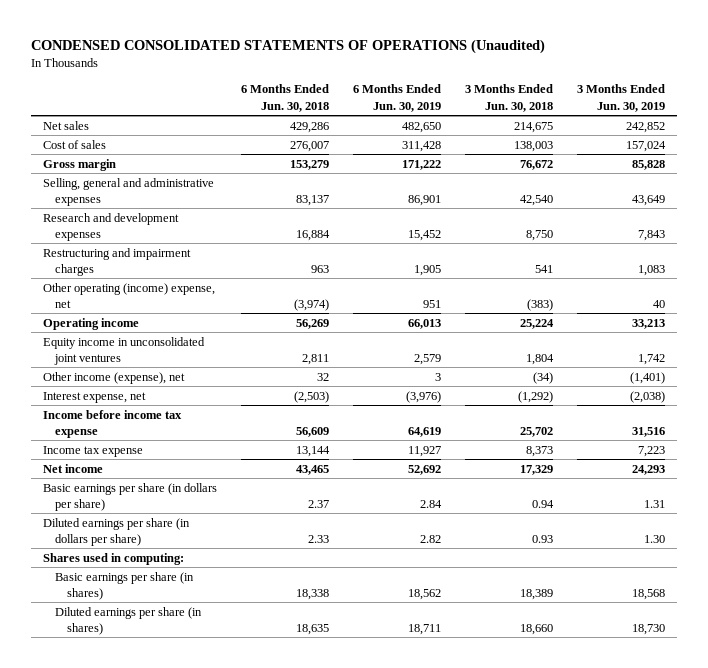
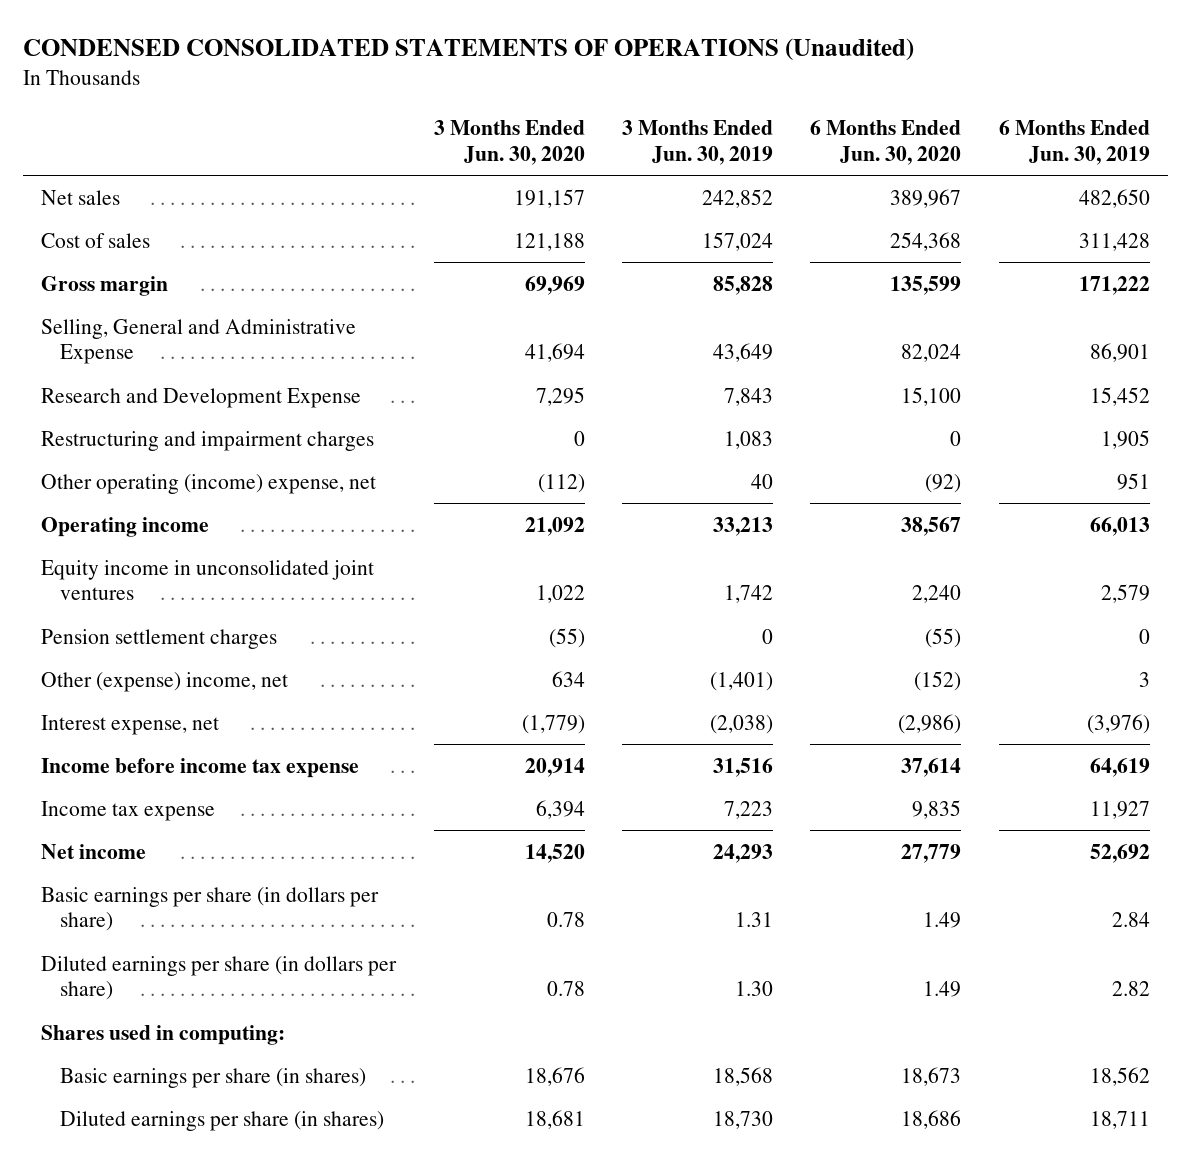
- | 6 Months Ended Jun. 30, 2018 | 6 Months Ended Jun. 30, 2019 | 3 Months Ended Jun. 30, 2018 | 3 Months Ended Jun. 30, 2019
+ | 3 Months Ended Jun. 30, 2020 | 3 Months Ended Jun. 30, 2019 | 6 Months Ended Jun. 30, 2020 | 6 Months Ended Jun. 30, 2019
- Selling, general and administrative expenses | 83,137 | 86,901 | 42,540 | 43,649
- Research and development expenses | 16,884 | 15,452 | 8,750 | 7,843
+ Selling, General and Administrative Expense | 41,694 | 43,649 | 82,024 | 86,901
+ Research and Development Expense | 7,295 | 7,843 | 15,100 | 15,452
- Other income (expense), net | 32 | 3 | (34) | (1,401)
+ Pension settlement charges | (55) | 0 | (55) | 0
+ Other (expense) income, net | 634 | (1,401) | (152) | 3

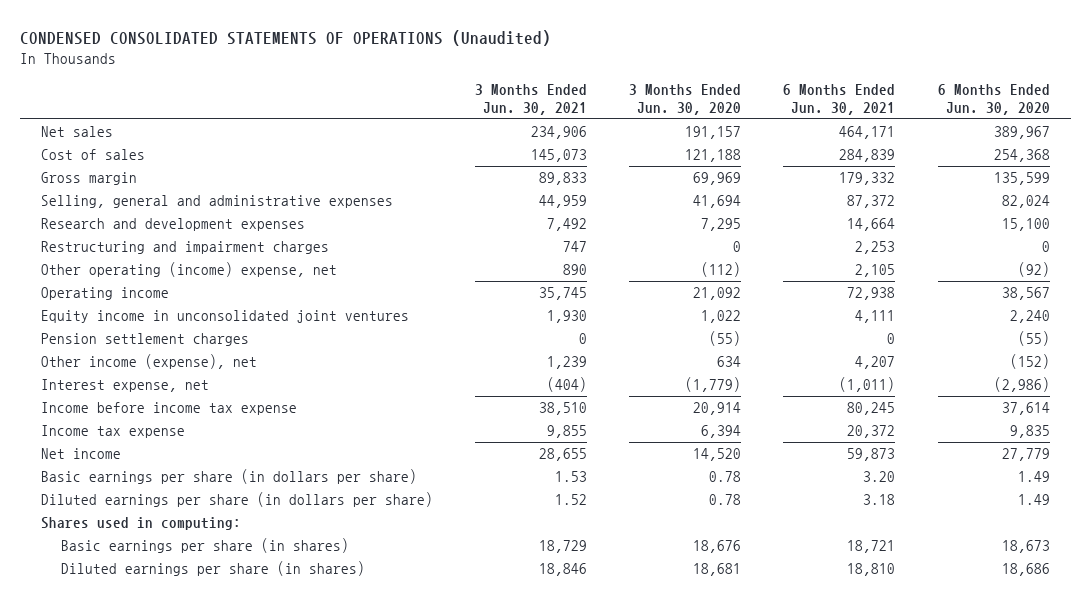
- | 3 Months Ended Jun. 30, 2020 | 3 Months Ended Jun. 30, 2019 | 6 Months Ended Jun. 30, 2020 | 6 Months Ended Jun. 30, 2019
+ | 3 Months Ended Jun. 30, 2021 | 3 Months Ended Jun. 30, 2020 | 6 Months Ended Jun. 30, 2021 | 6 Months Ended Jun. 30, 2020
- Selling, General and Administrative Expense | 41,694 | 43,649 | 82,024 | 86,901
- Research and Development Expense | 7,295 | 7,843 | 15,100 | 15,452
+ Selling, general and administrative expenses | 44,959 | 41,694 | 87,372 | 82,024
+ Research and development expenses | 7,492 | 7,295 | 14,664 | 15,100
- Other (expense) income, net | 634 | (1,401) | (152) | 3
+ Other income (expense), net | 1,239 | 634 | 4,207 | (152)

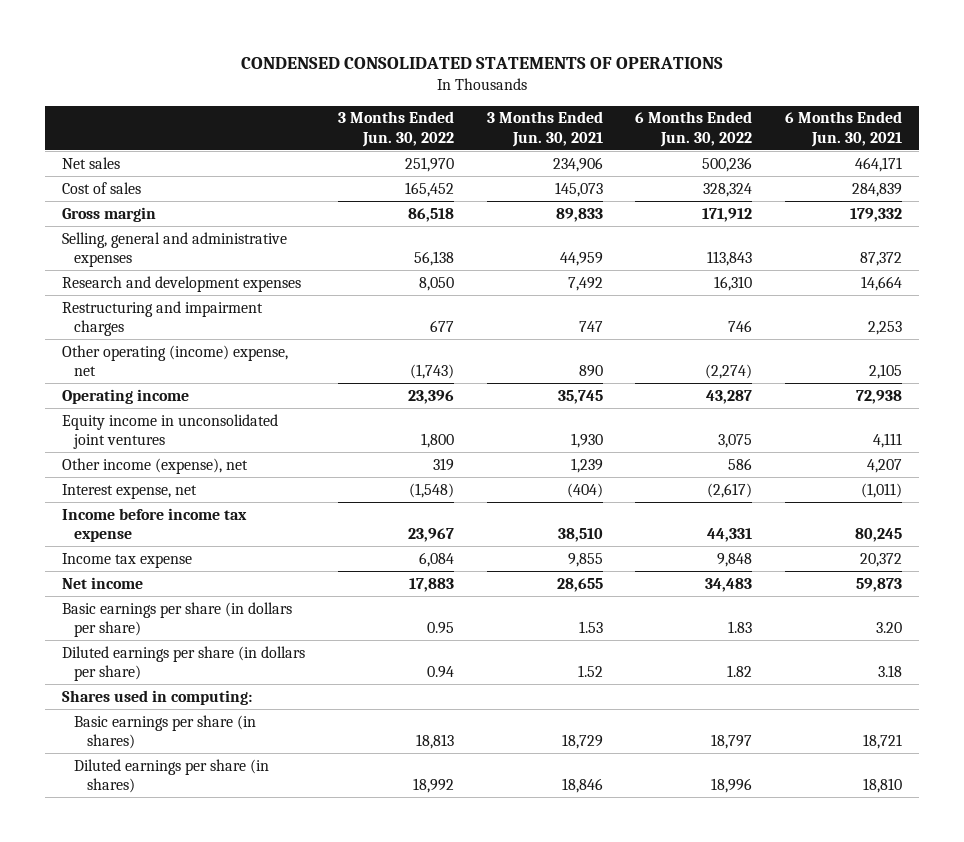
- CONDENSED CONSOLIDATED STATEMENTS OF OPERATIONS (Unaudited)
+ CONDENSED CONSOLIDATED STATEMENTS OF OPERATIONS
- | 3 Months Ended Jun. 30, 2021 | 3 Months Ended Jun. 30, 2020 | 6 Months Ended Jun. 30, 2021 | 6 Months Ended Jun. 30, 2020
+ | 3 Months Ended Jun. 30, 2022 | 3 Months Ended Jun. 30, 2021 | 6 Months Ended Jun. 30, 2022 | 6 Months Ended Jun. 30, 2021
- Pension settlement charges | 0 | (55) | 0 | (55)

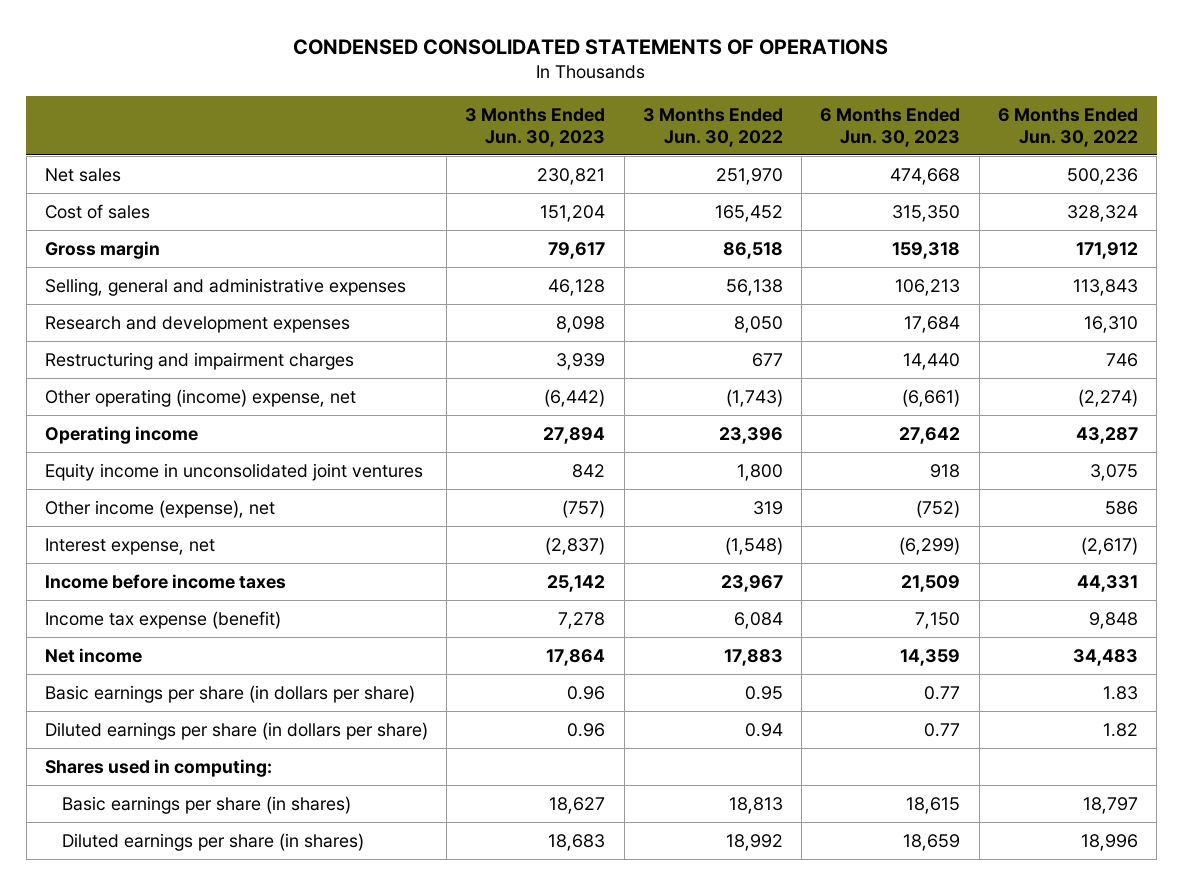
- | 3 Months Ended Jun. 30, 2022 | 3 Months Ended Jun. 30, 2021 | 6 Months Ended Jun. 30, 2022 | 6 Months Ended Jun. 30, 2021
+ | 3 Months Ended Jun. 30, 2023 | 3 Months Ended Jun. 30, 2022 | 6 Months Ended Jun. 30, 2023 | 6 Months Ended Jun. 30, 2022
- Income before income tax expense | 23,967 | 38,510 | 44,331 | 80,245
- Income tax expense | 6,084 | 9,855 | 9,848 | 20,372
+ Income before income taxes | 25,142 | 23,967 | 21,509 | 44,331
+ Income tax expense (benefit) | 7,278 | 6,084 | 7,150 | 9,848

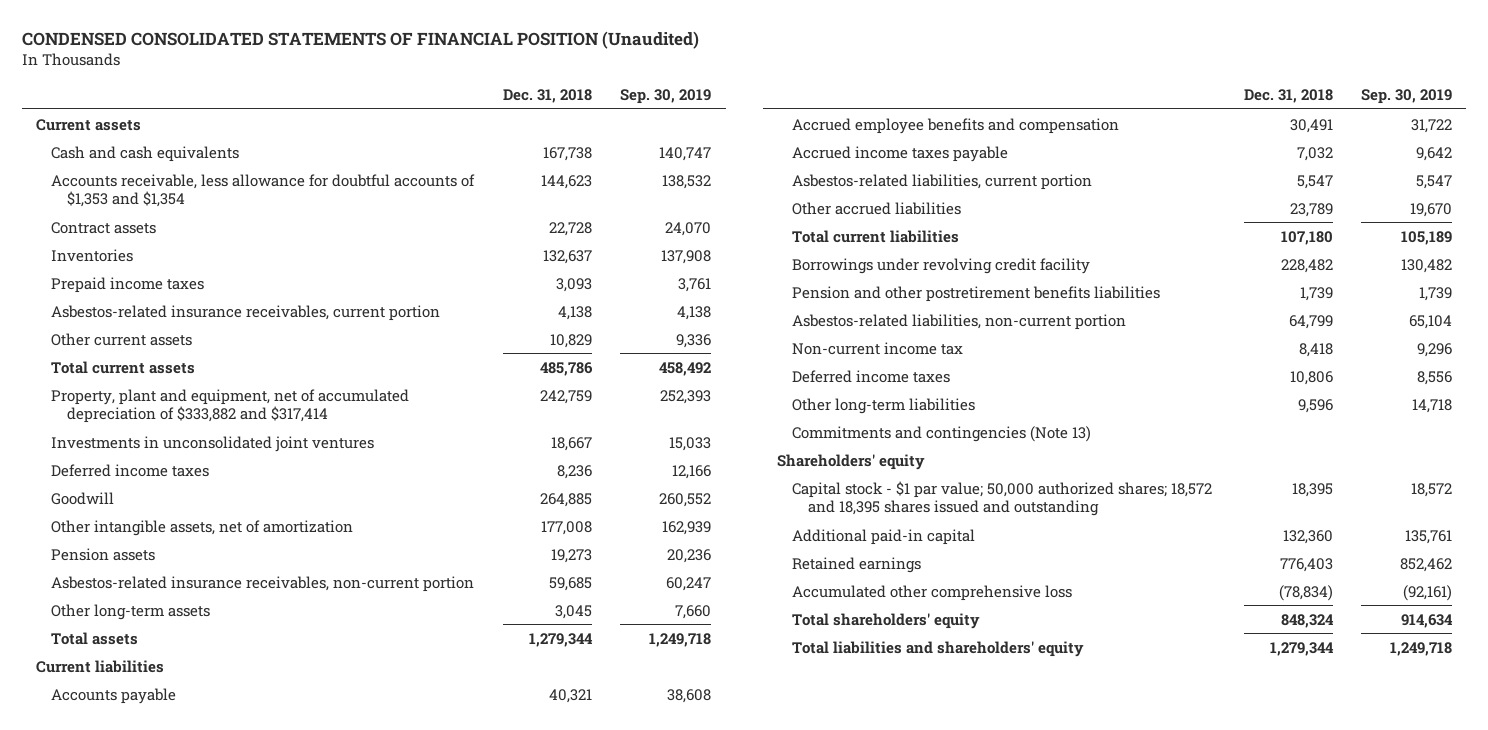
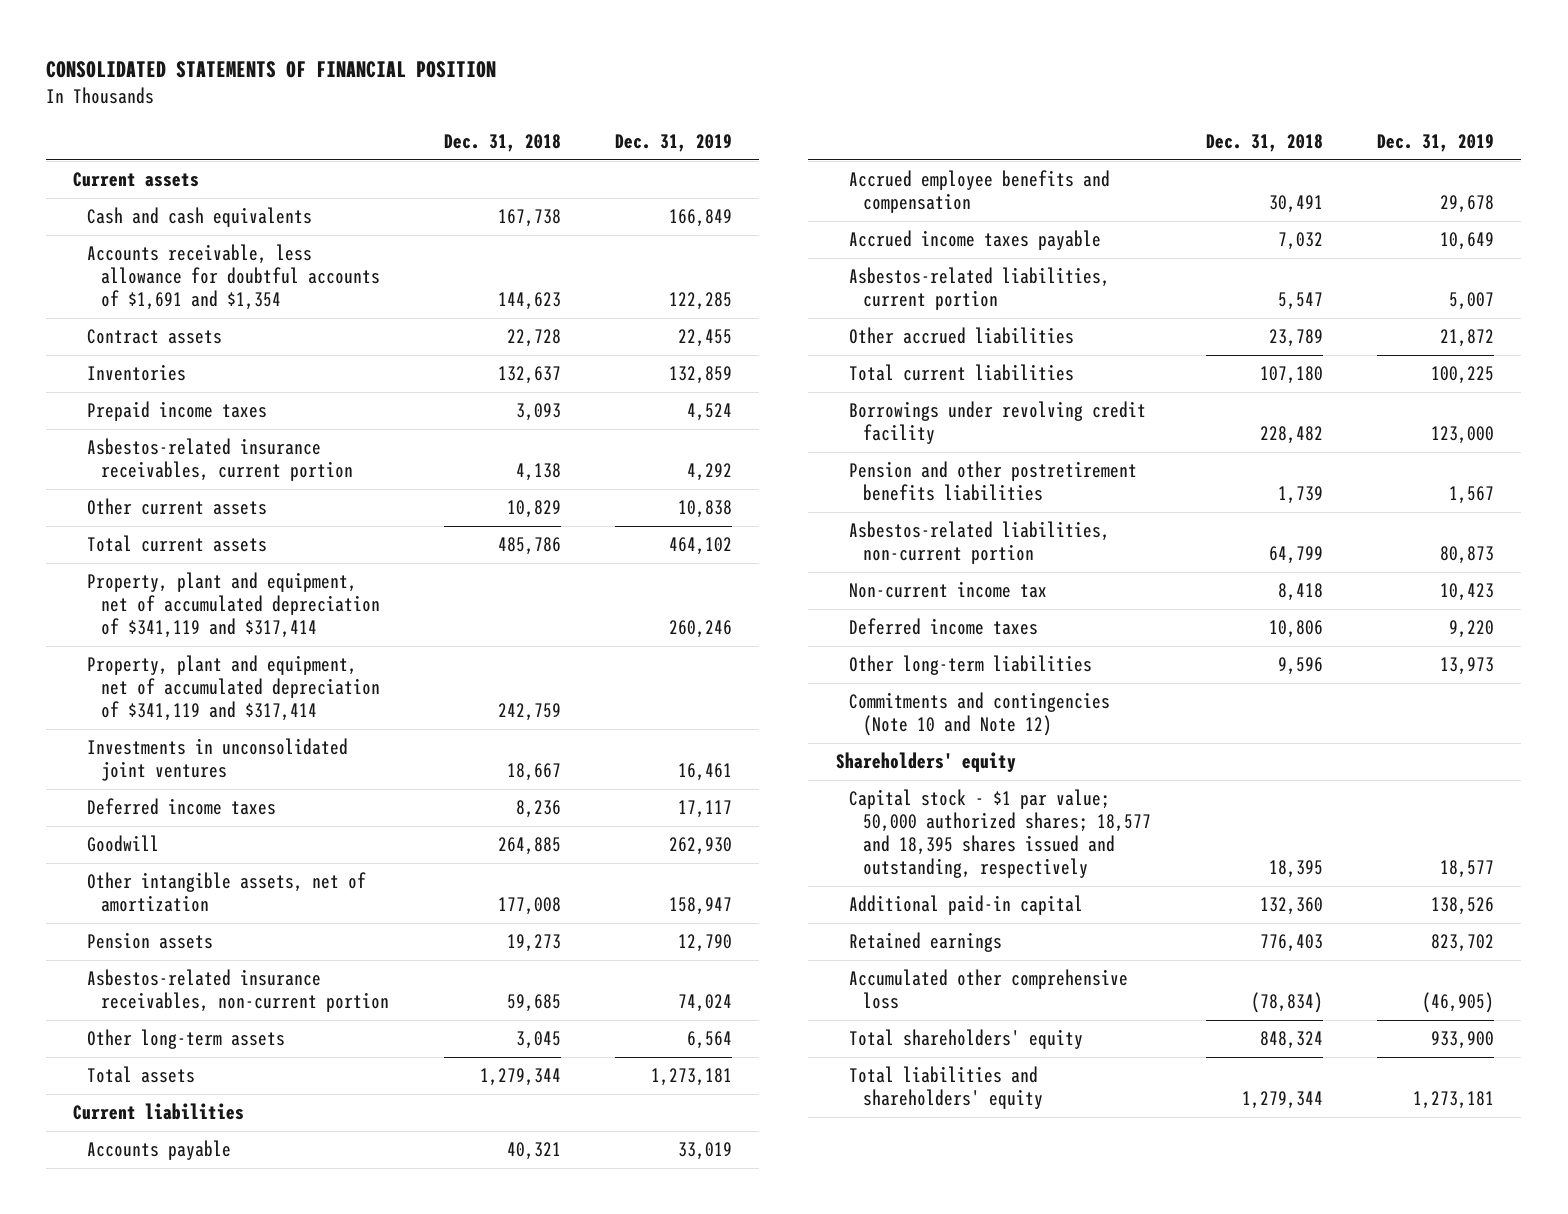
- CONDENSED CONSOLIDATED STATEMENTS OF FINANCIAL POSITION (Unaudited)
+ CONSOLIDATED STATEMENTS OF FINANCIAL POSITION
- | Dec. 31, 2018 | Sep. 30, 2019
+ | Dec. 31, 2018 | Dec. 31, 2019
- Accounts receivable, less allowance for doubtful accounts of $1,353 and $1,354 | 144,623 | 138,532
+ Accounts receivable, less allowance for doubtful accounts of $1,691 and $1,354 | 144,623 | 122,285
- Property, plant and equipment, net of accumulated depreciation of $333,882 and $317,414 | 242,759 | 252,393
+ Property, plant and equipment, net of accumulated depreciation of $341,119 and $317,414 | | 260,246
+ Property, plant and equipment, net of accumulated depreciation of $341,119 and $317,414 | 242,759 |
- Commitments and contingencies (Note 13)
+ Commitments and contingencies (Note 10 and Note 12)
- Capital stock - $1 par value; 50,000 authorized shares; 18,572 and 18,395 shares issued and outstanding | 18,395 | 18,572
+ Capital stock - $1 par value; 50,000 authorized shares; 18,577 and 18,395 shares issued and outstanding, respectively | 18,395 | 18,577

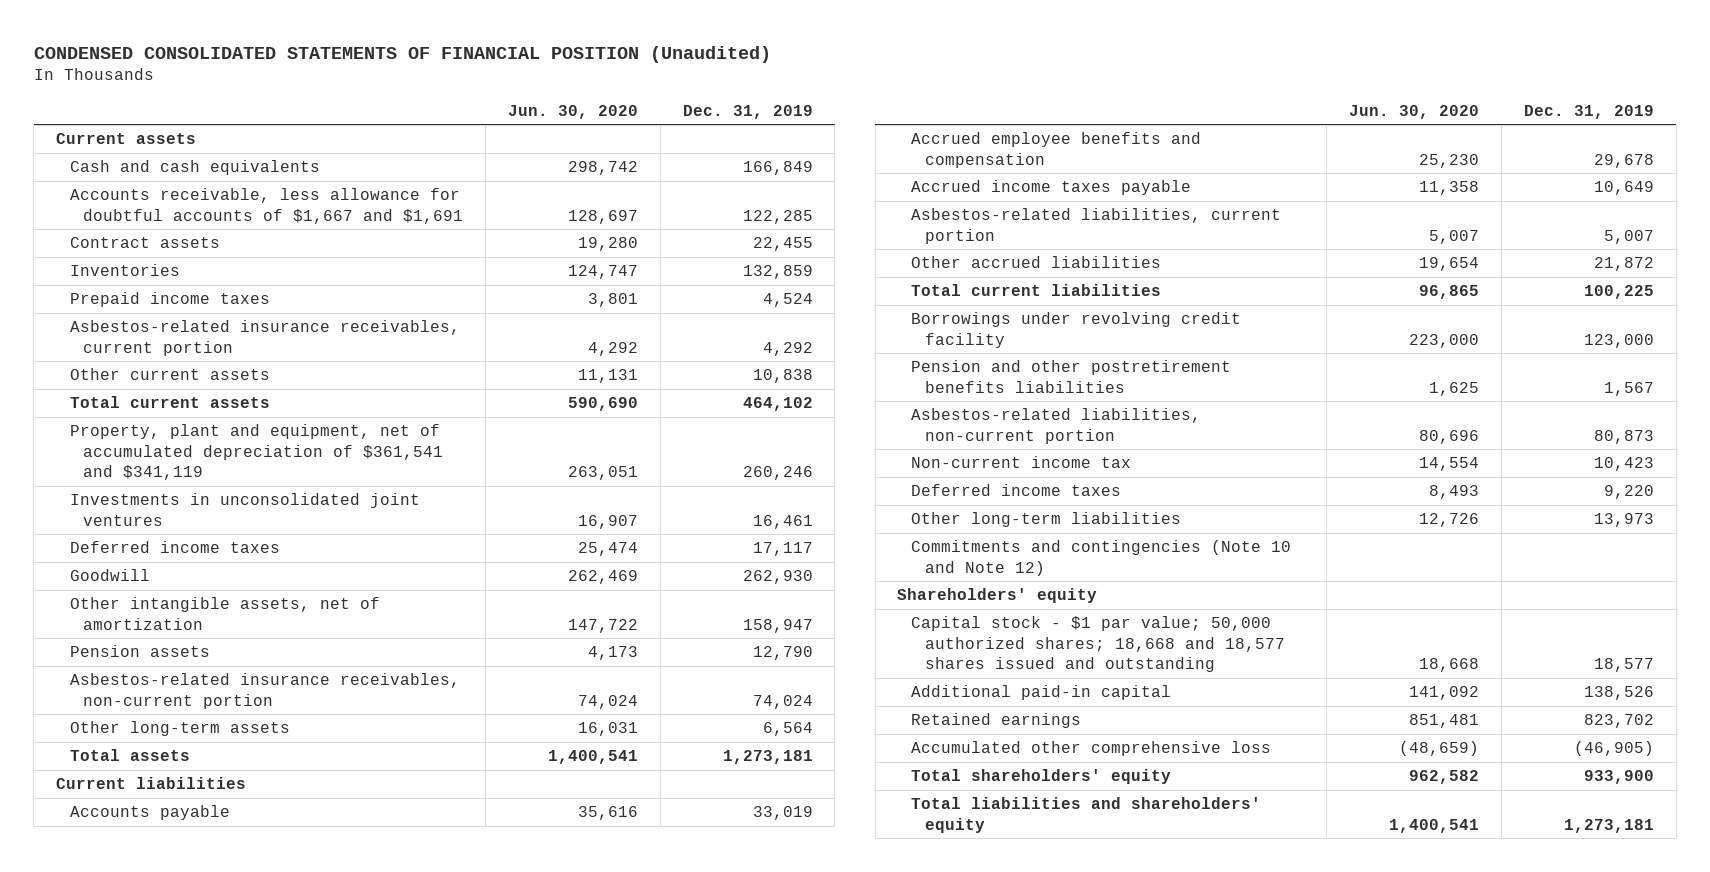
- CONSOLIDATED STATEMENTS OF FINANCIAL POSITION
+ CONDENSED CONSOLIDATED STATEMENTS OF FINANCIAL POSITION (Unaudited)
- | Dec. 31, 2018 | Dec. 31, 2019
+ | Jun. 30, 2020 | Dec. 31, 2019
- Accounts receivable, less allowance for doubtful accounts of $1,691 and $1,354 | 144,623 | 122,285
+ Accounts receivable, less allowance for doubtful accounts of $1,667 and $1,691 | 128,697 | 122,285
- Property, plant and equipment, net of accumulated depreciation of $341,119 and $317,414 | | 260,246
- Property, plant and equipment, net of accumulated depreciation of $341,119 and $317,414 | 242,759 |
+ Property, plant and equipment, net of accumulated depreciation of $361,541 and $341,119 | 263,051 | 260,246
- Capital stock - $1 par value; 50,000 authorized shares; 18,577 and 18,395 shares issued and outstanding, respectively | 18,395 | 18,577
+ Capital stock - $1 par value; 50,000 authorized shares; 18,668 and 18,577 shares issued and outstanding | 18,668 | 18,577

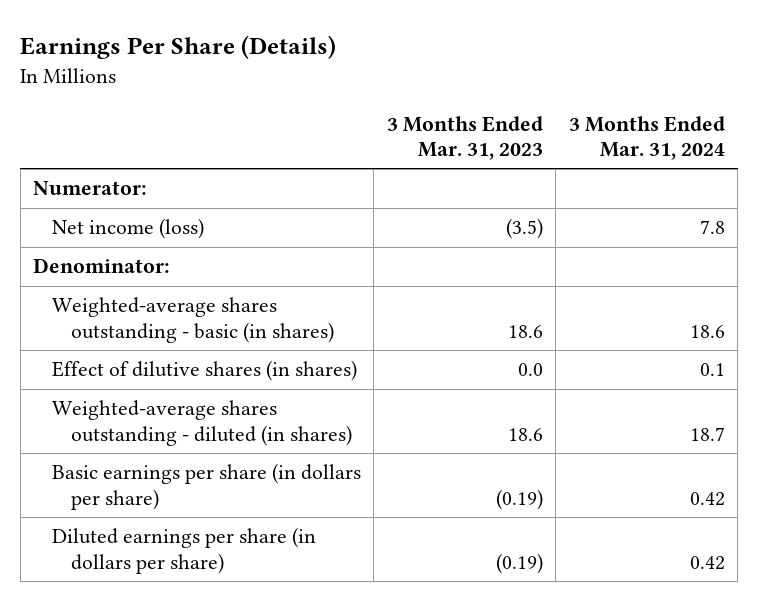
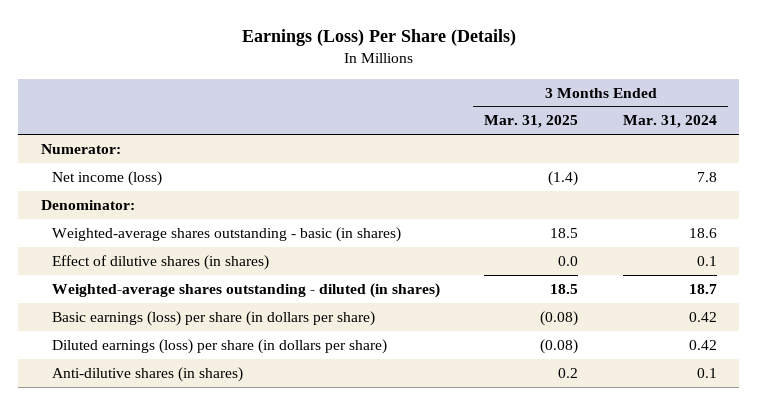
- Earnings Per Share (Details)
+ Earnings (Loss) Per Share (Details)
- | 3 Months Ended Mar. 31, 2023 | 3 Months Ended Mar. 31, 2024
+ | 3 Months Ended Mar. 31, 2025 | 3 Months Ended Mar. 31, 2024
- Basic earnings per share (in dollars per share) | (0.19) | 0.42
- Diluted earnings per share (in dollars per share) | (0.19) | 0.42
+ Basic earnings (loss) per share (in dollars per share) | (0.08) | 0.42
+ Diluted earnings (loss) per share (in dollars per share) | (0.08) | 0.42
+ Anti-dilutive shares (in shares) | 0.2 | 0.1

